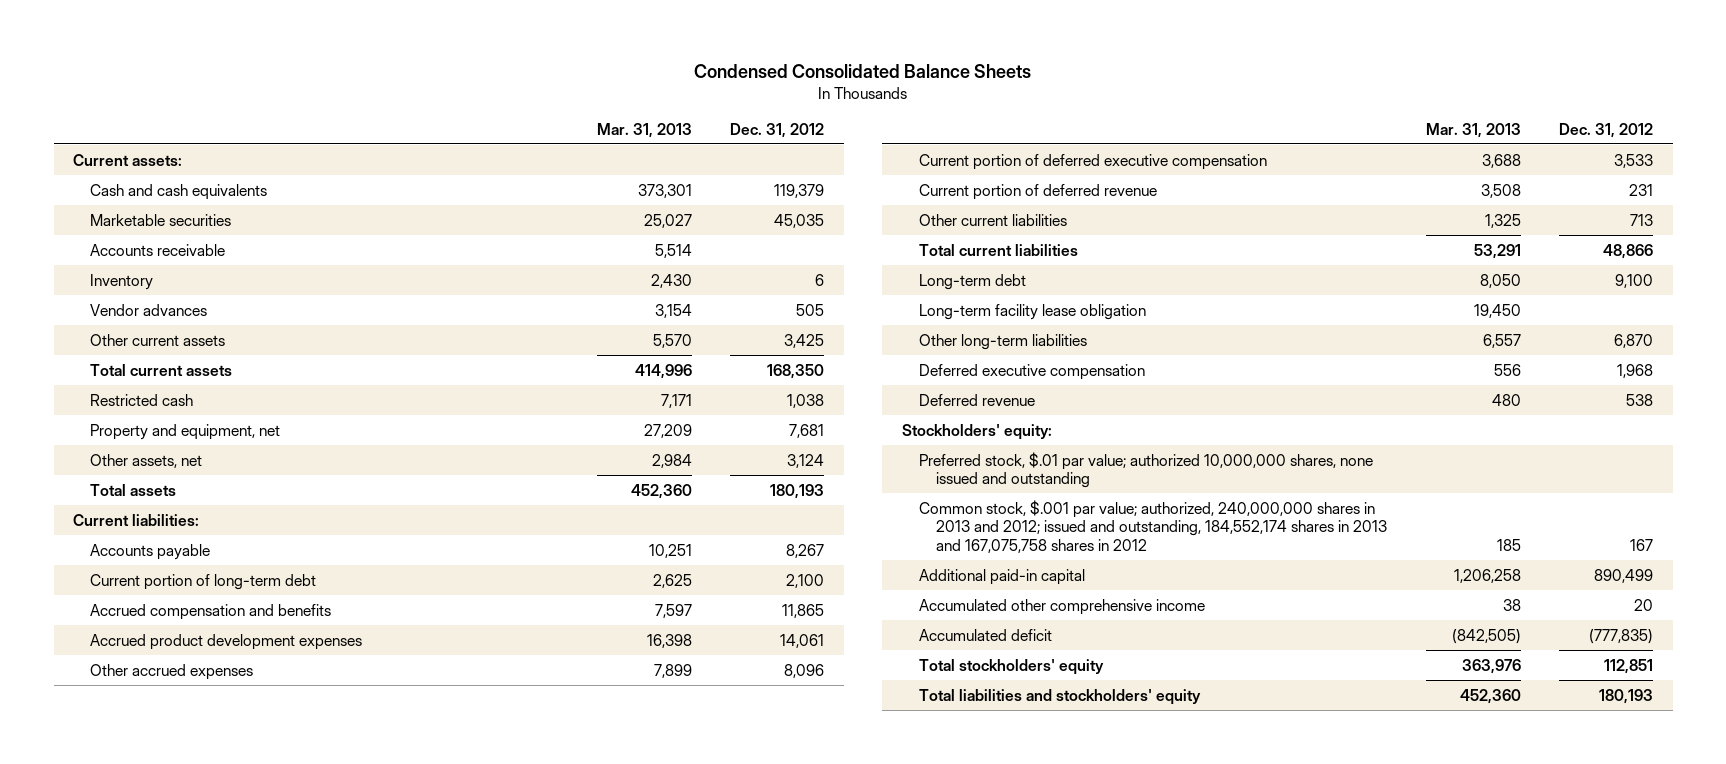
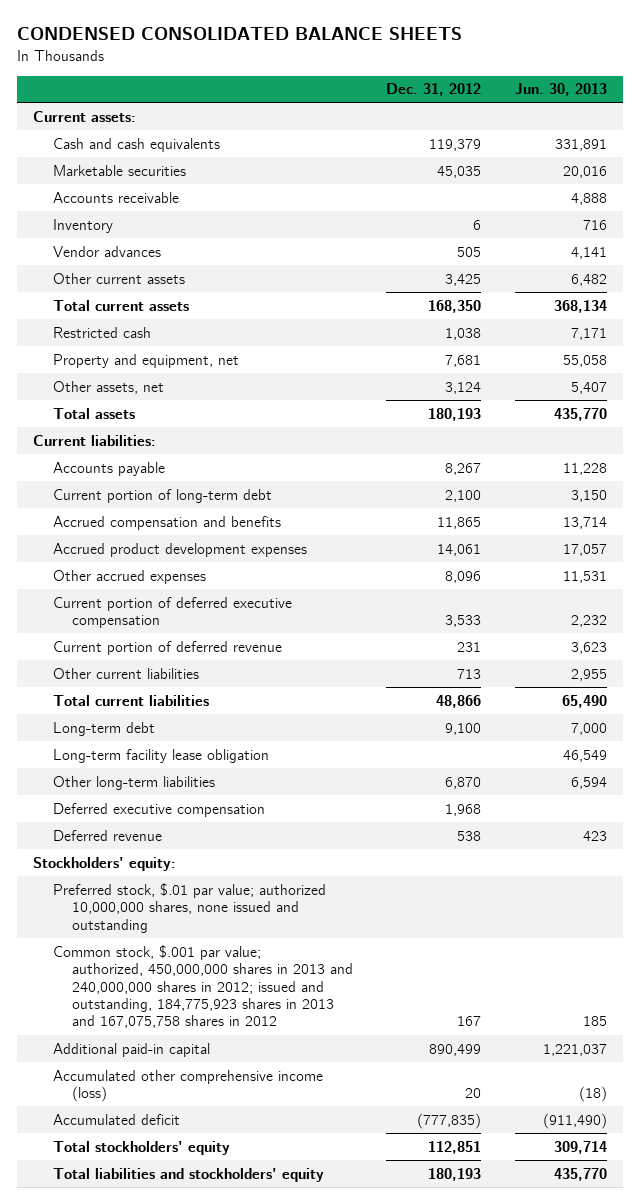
- Condensed Consolidated Balance Sheets
+ CONDENSED CONSOLIDATED BALANCE SHEETS
- | Mar. 31, 2013 | Dec. 31, 2012
+ | Dec. 31, 2012 | Jun. 30, 2013
- Common stock, $.001 par value; authorized, 240,000,000 shares in 2013 and 2012; issued and outstanding, 184,552,174 shares in 2013 and 167,075,758 shares in 2012 | 185 | 167
+ Common stock, $.001 par value; authorized, 450,000,000 shares in 2013 and 240,000,000 shares in 2012; issued and outstanding, 184,775,923 shares in 2013 and 167,075,758 shares in 2012 | 167 | 185
- Accumulated other comprehensive income | 38 | 20
+ Accumulated other comprehensive income (loss) | 20 | (18)

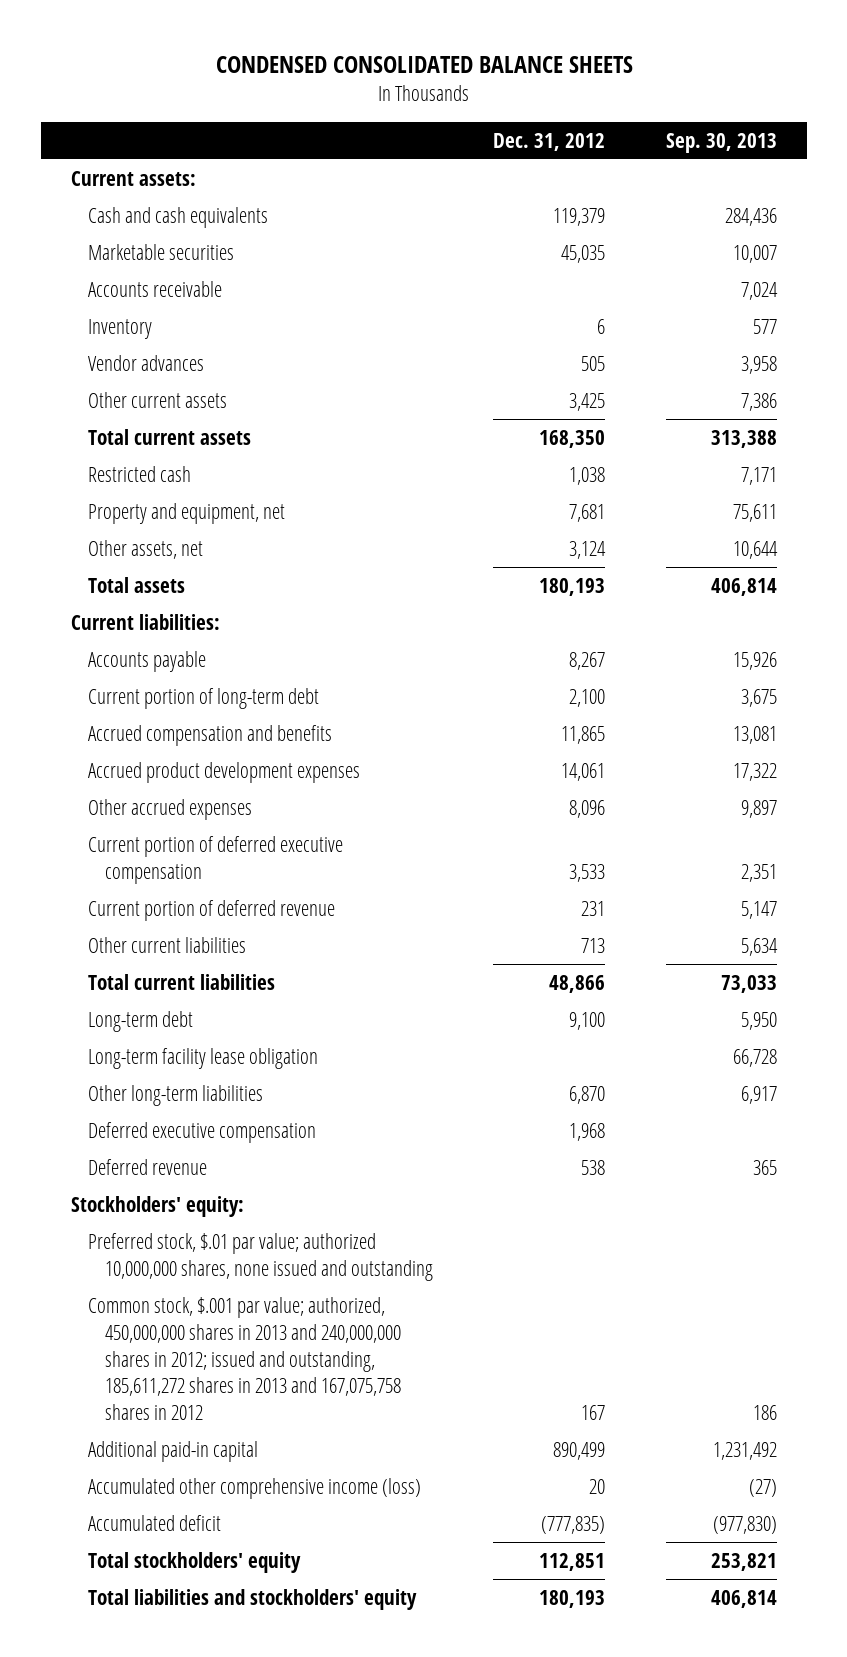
- | Dec. 31, 2012 | Jun. 30, 2013
+ | Dec. 31, 2012 | Sep. 30, 2013
- Common stock, $.001 par value; authorized, 450,000,000 shares in 2013 and 240,000,000 shares in 2012; issued and outstanding, 184,775,923 shares in 2013 and 167,075,758 shares in 2012 | 167 | 185
+ Common stock, $.001 par value; authorized, 450,000,000 shares in 2013 and 240,000,000 shares in 2012; issued and outstanding, 185,611,272 shares in 2013 and 167,075,758 shares in 2012 | 167 | 186

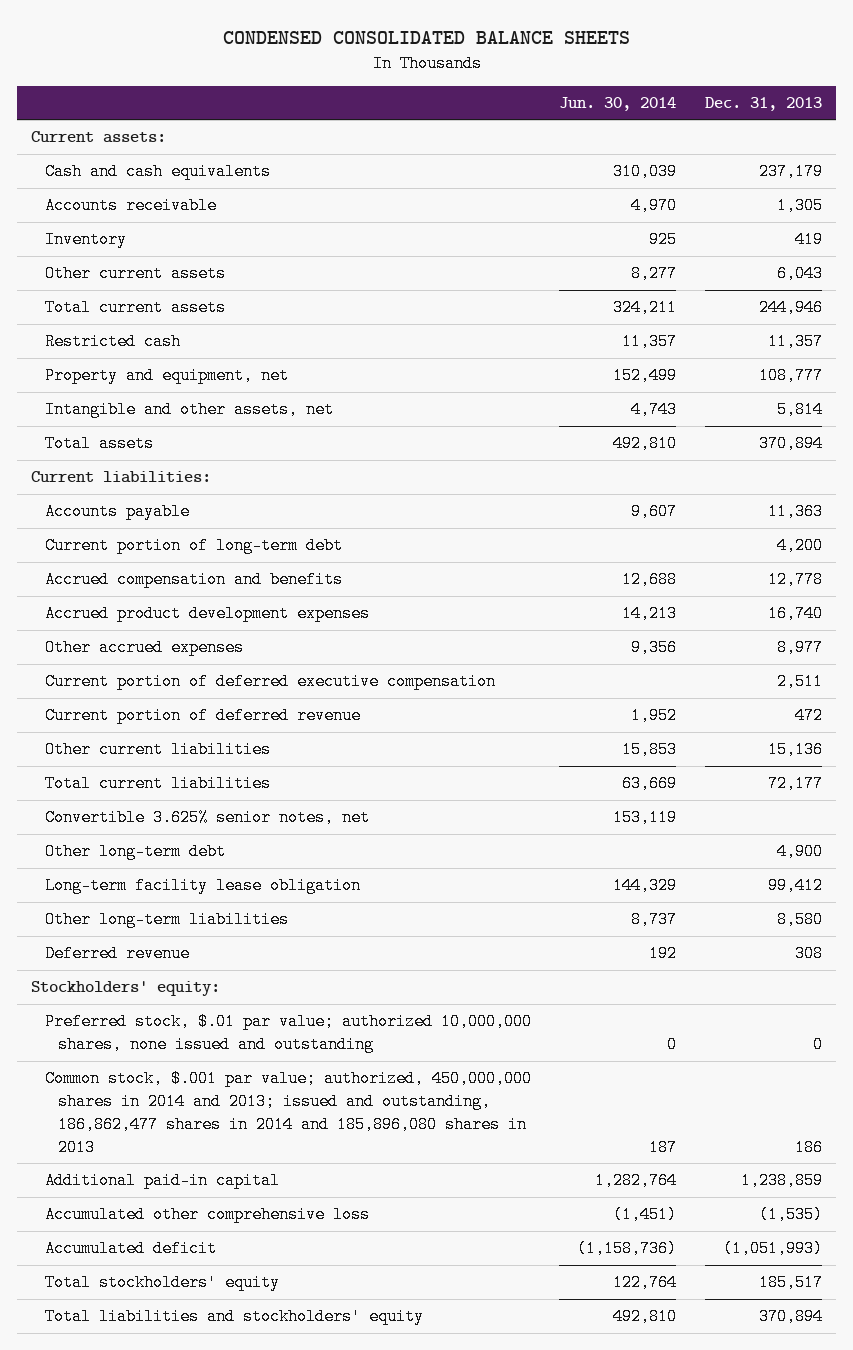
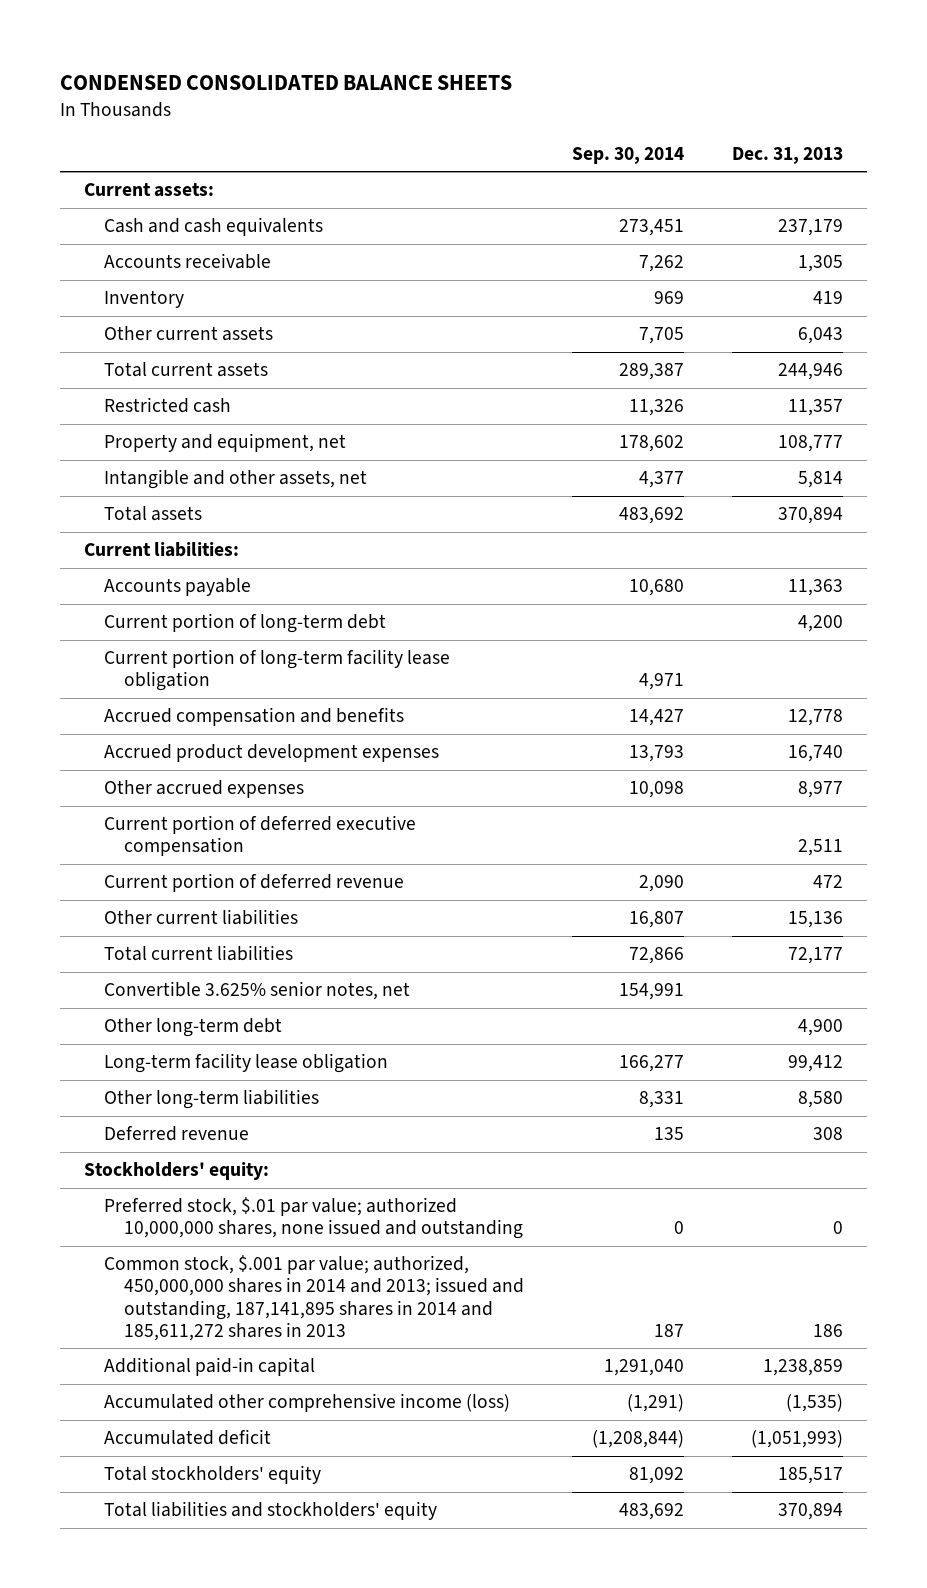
- | Jun. 30, 2014 | Dec. 31, 2013
+ | Sep. 30, 2014 | Dec. 31, 2013
+ Current portion of long-term facility lease obligation | 4,971 |
- Common stock, $.001 par value; authorized, 450,000,000 shares in 2014 and 2013; issued and outstanding, 186,862,477 shares in 2014 and 185,896,080 shares in 2013 | 187 | 186
+ Common stock, $.001 par value; authorized, 450,000,000 shares in 2014 and 2013; issued and outstanding, 187,141,895 shares in 2014 and 185,611,272 shares in 2013 | 187 | 186
- Accumulated other comprehensive loss | (1,451) | (1,535)
+ Accumulated other comprehensive income (loss) | (1,291) | (1,535)

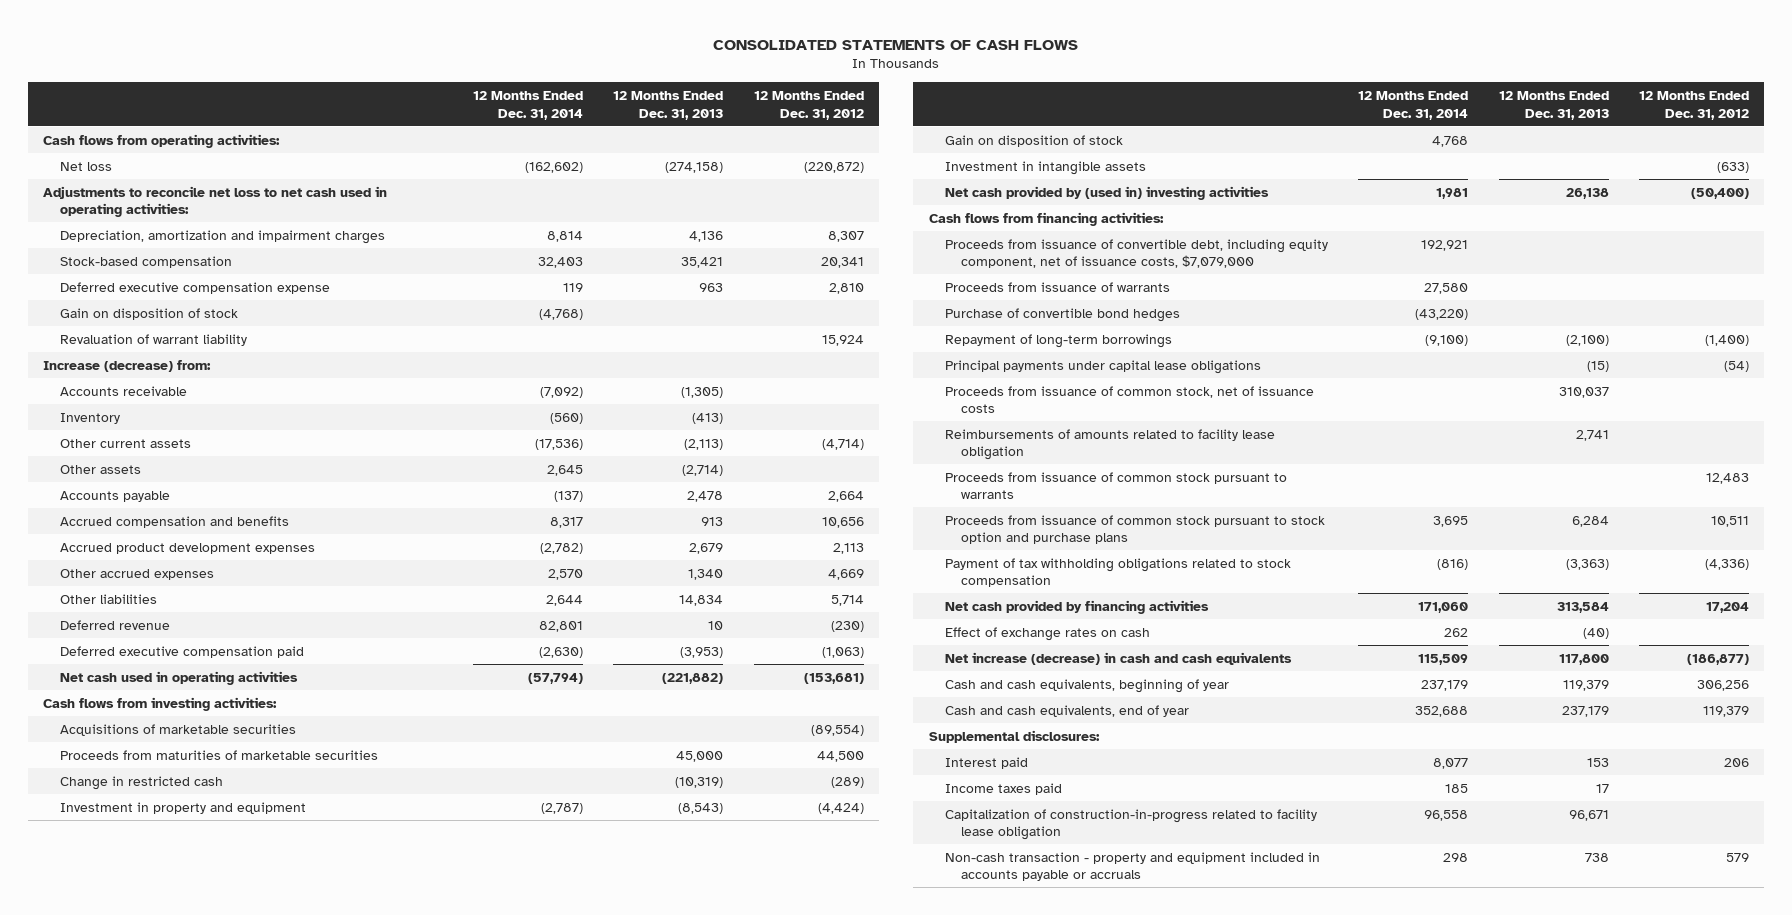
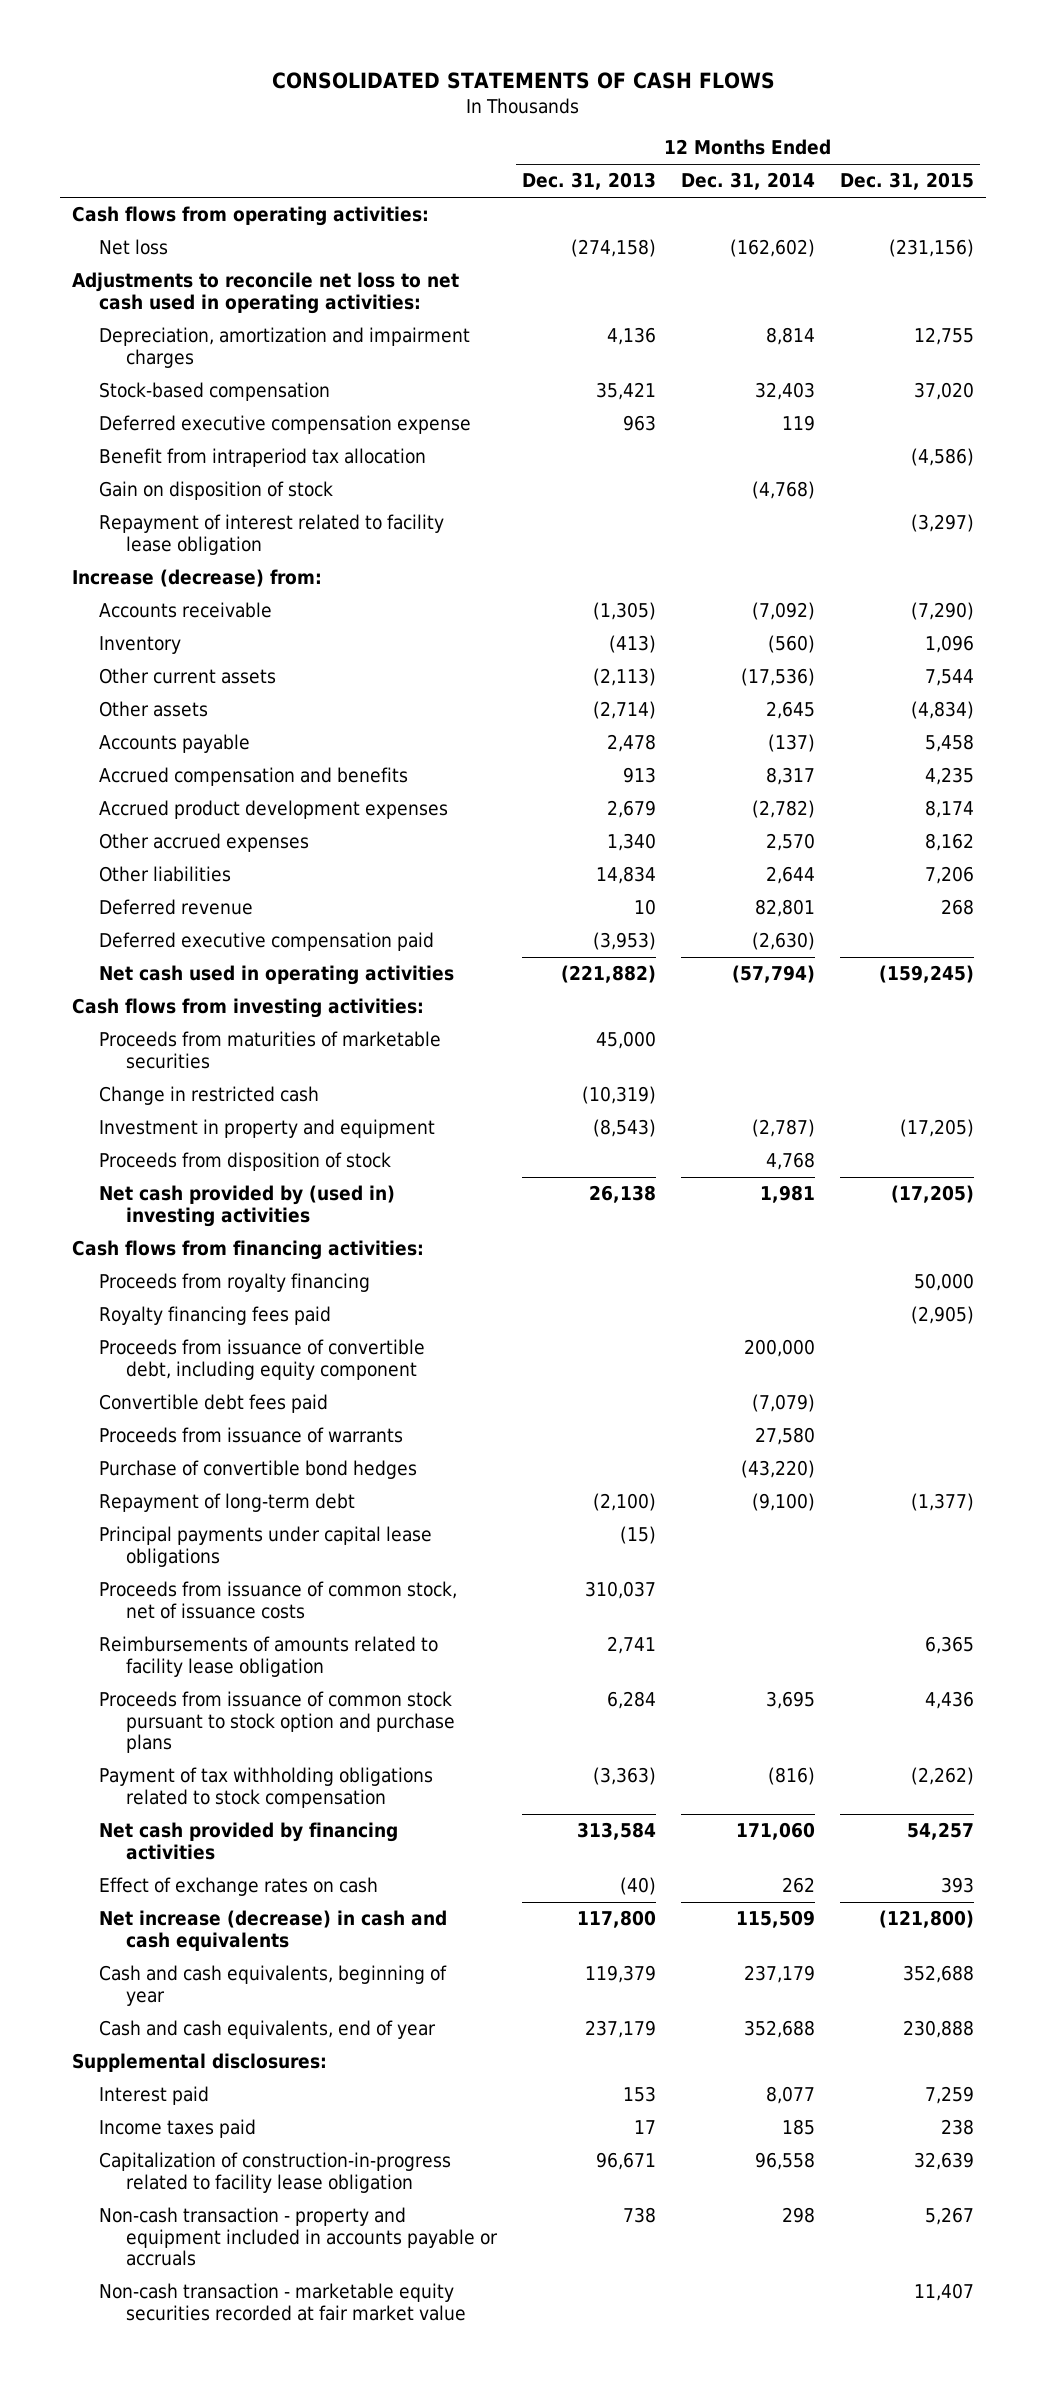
- | 12 Months Ended Dec. 31, 2014 | 12 Months Ended Dec. 31, 2013 | 12 Months Ended Dec. 31, 2012
+ | 12 Months Ended Dec. 31, 2013 | 12 Months Ended Dec. 31, 2014 | 12 Months Ended Dec. 31, 2015
+ Benefit from intraperiod tax allocation | | | (4,586)
- Revaluation of warrant liability | | | 15,924
+ Repayment of interest related to facility lease obligation | | | (3,297)
- Acquisitions of marketable securities | | | (89,554)
- Gain on disposition of stock | 4,768 | |
- Investment in intangible assets | | | (633)
+ Proceeds from disposition of stock | | 4,768 |
- Proceeds from issuance of convertible debt, including equity component, net of issuance costs, $7,079,000 | 192,921 | |
+ Proceeds from royalty financing | | | 50,000
+ Royalty financing fees paid | | | (2,905)
+ Proceeds from issuance of convertible debt, including equity component | | 200,000 |
+ Convertible debt fees paid | | (7,079) |
- Repayment of long-term borrowings | (9,100) | (2,100) | (1,400)
+ Repayment of long-term debt | (2,100) | (9,100) | (1,377)
- Proceeds from issuance of common stock pursuant to warrants | | | 12,483
+ Non-cash transaction - marketable equity securities recorded at fair market value | | | 11,407

